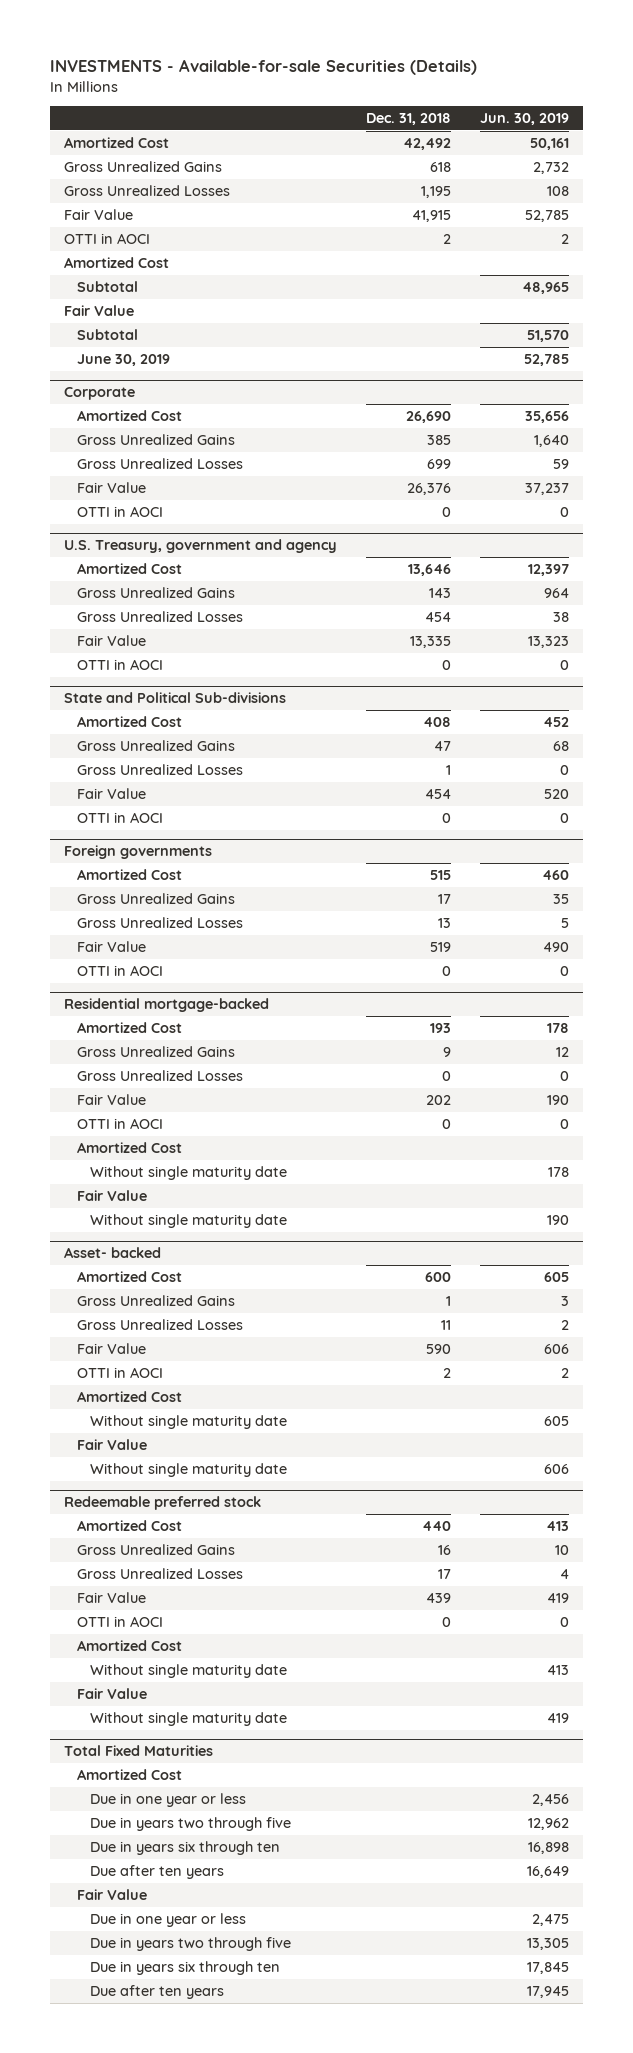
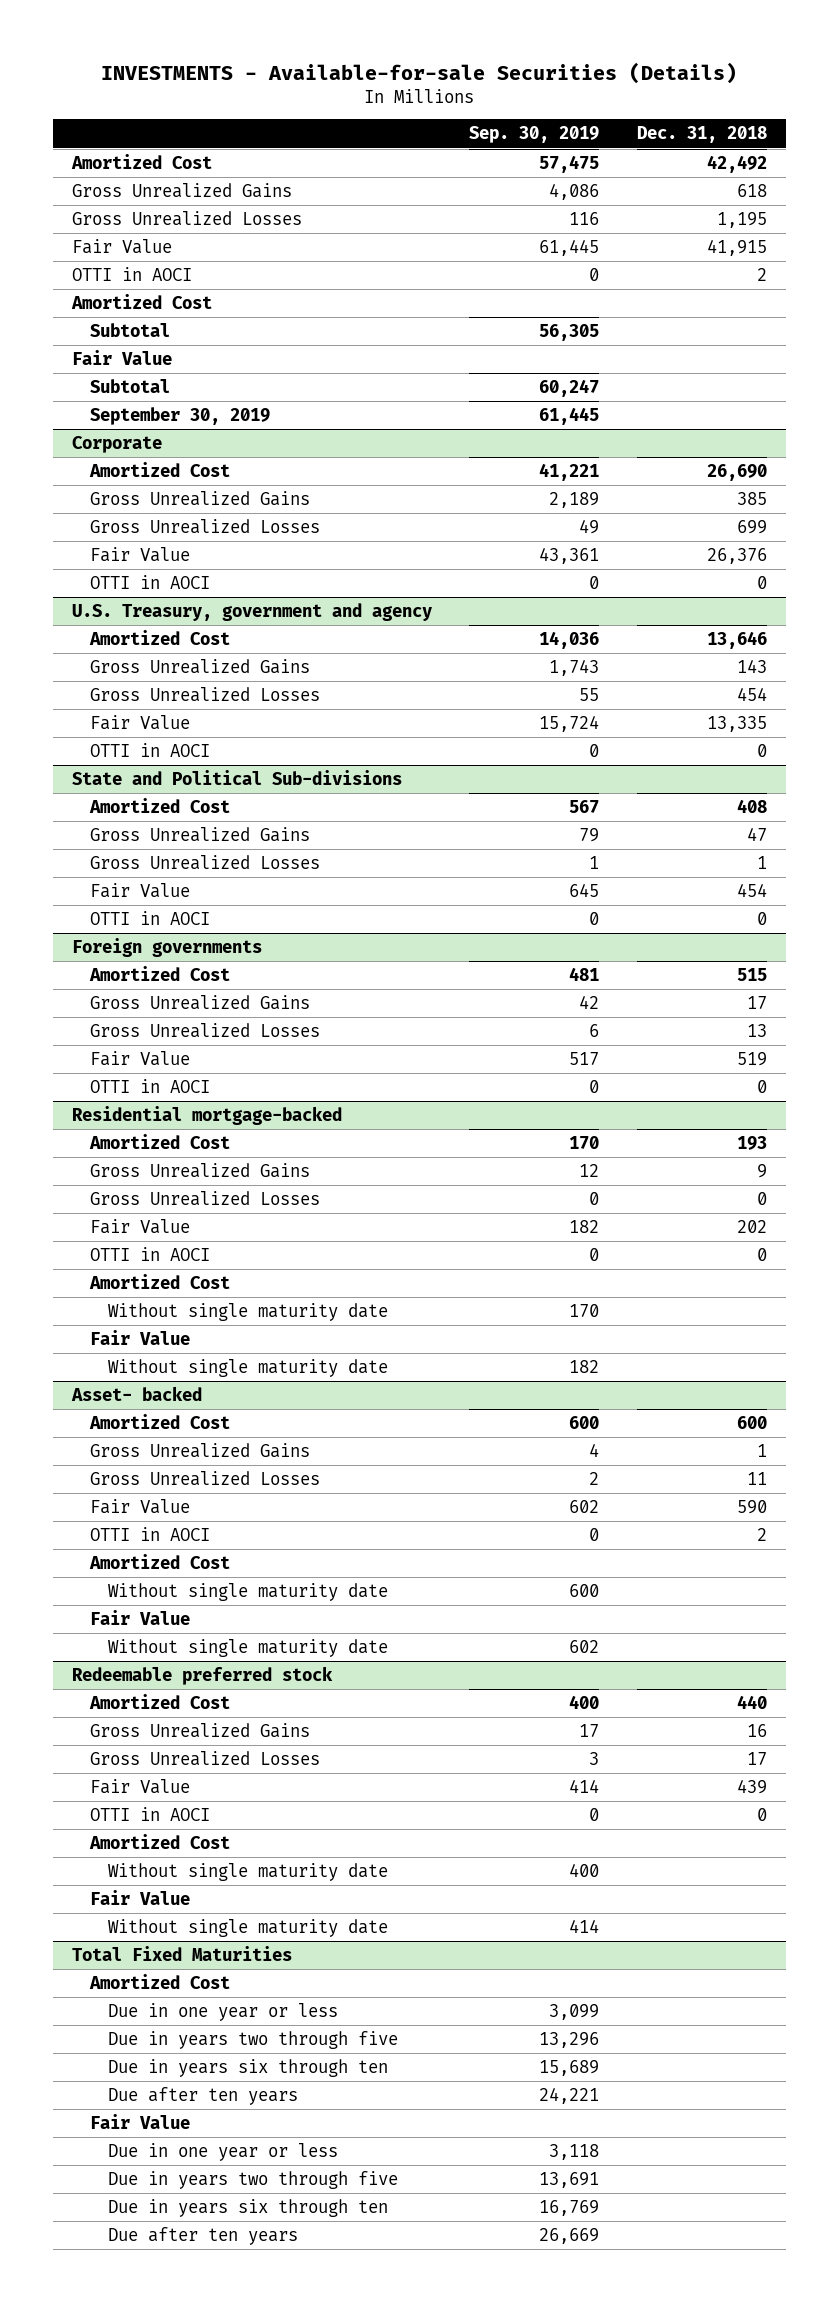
- | Dec. 31, 2018 | Jun. 30, 2019
+ | Sep. 30, 2019 | Dec. 31, 2018
- June 30, 2019 | | 52,785
+ September 30, 2019 | 61,445 |

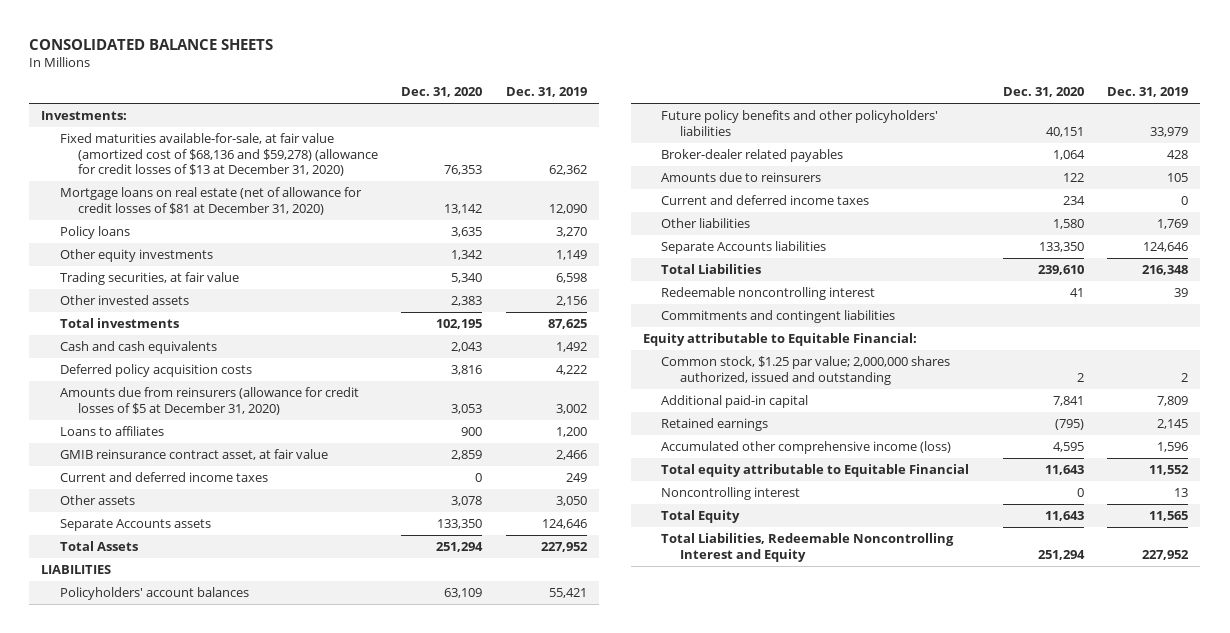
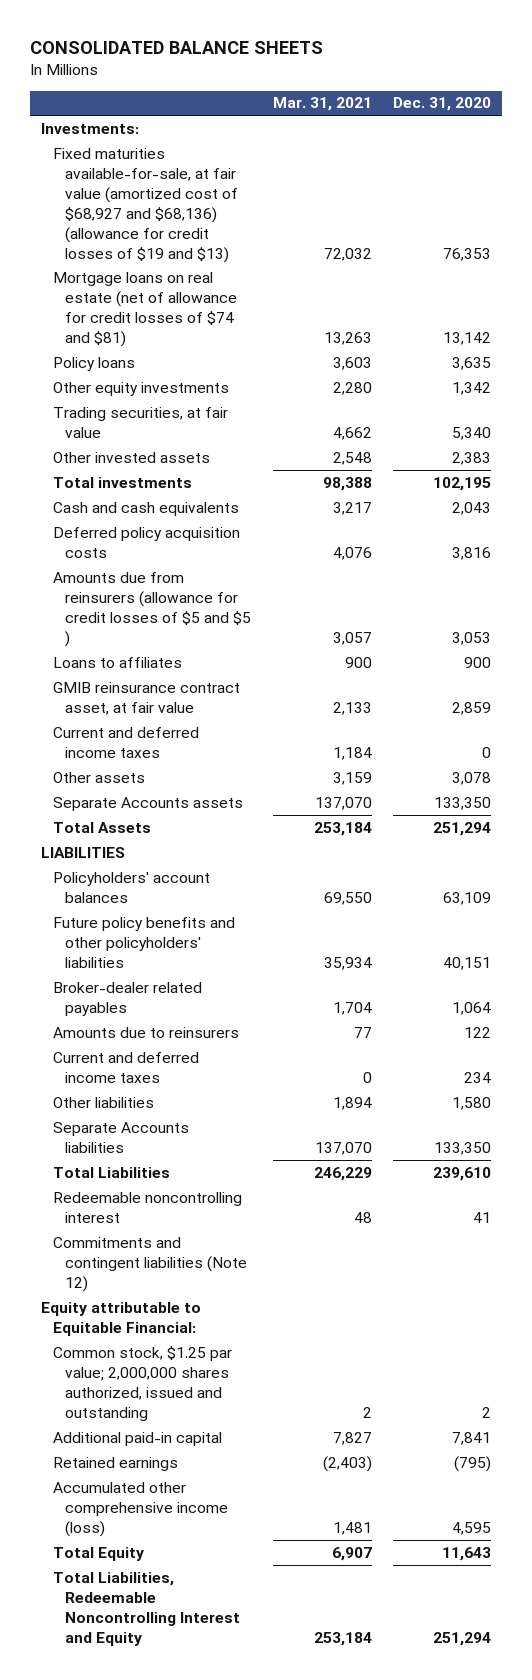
- | Dec. 31, 2020 | Dec. 31, 2019
+ | Mar. 31, 2021 | Dec. 31, 2020
- Fixed maturities available-for-sale, at fair value (amortized cost of $68,136 and $59,278) (allowance for credit losses of $13 at December 31, 2020) | 76,353 | 62,362
- Mortgage loans on real estate (net of allowance for credit losses of $81 at December 31, 2020) | 13,142 | 12,090
+ Fixed maturities available-for-sale, at fair value (amortized cost of $68,927 and $68,136) (allowance for credit losses of $19 and $13) | 72,032 | 76,353
+ Mortgage loans on real estate (net of allowance for credit losses of $74 and $81) | 13,263 | 13,142
- Amounts due from reinsurers (allowance for credit losses of $5 at December 31, 2020) | 3,053 | 3,002
+ Amounts due from reinsurers (allowance for credit losses of $5 and $5 ) | 3,057 | 3,053
- Commitments and contingent liabilities
+ Commitments and contingent liabilities (Note 12)
- Total equity attributable to Equitable Financial | 11,643 | 11,552
- Noncontrolling interest | 0 | 13

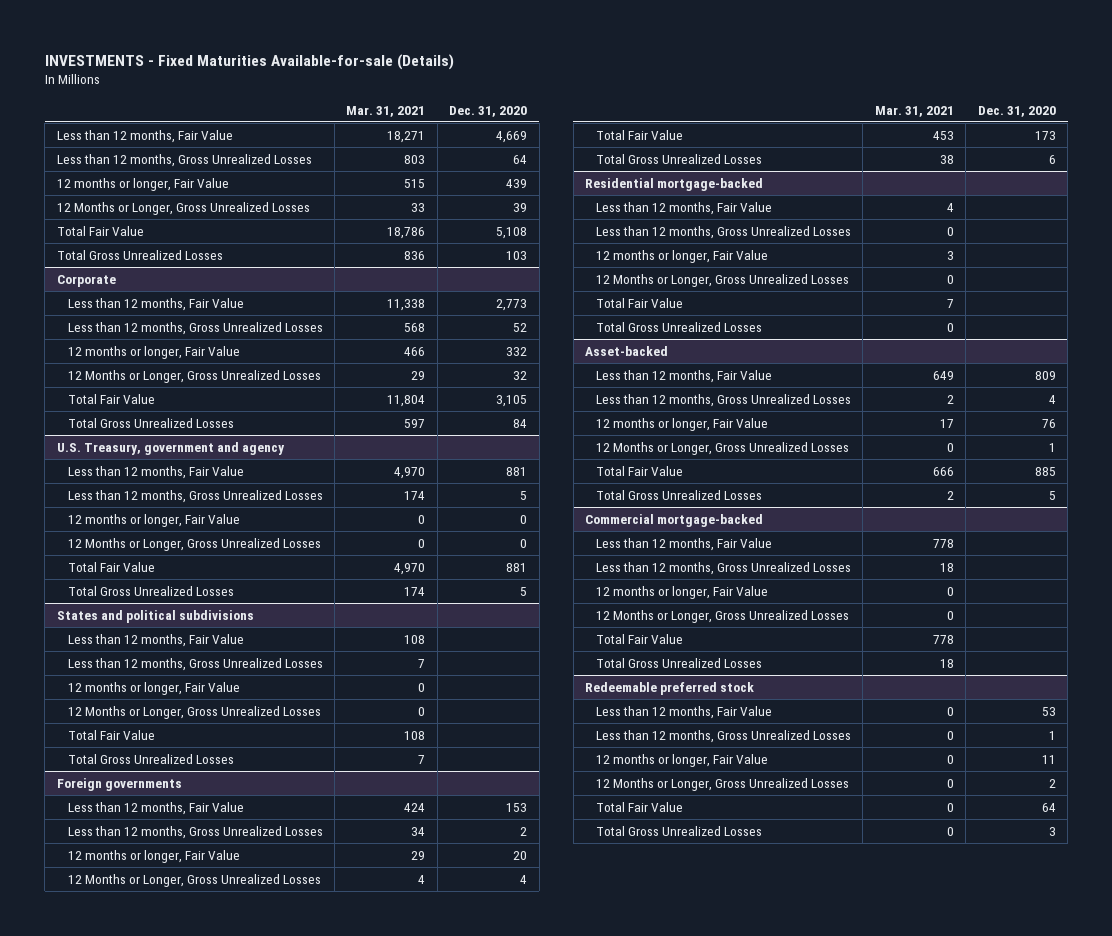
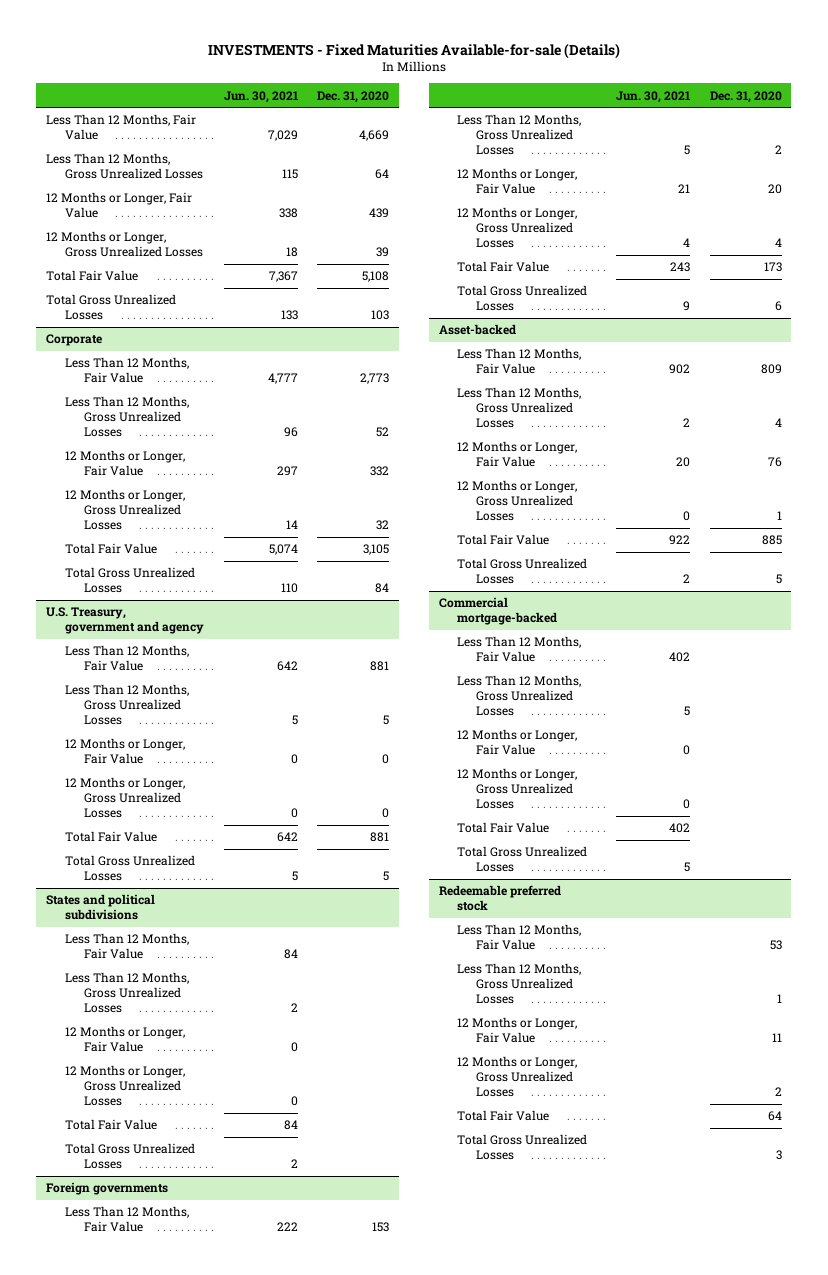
- | Mar. 31, 2021 | Dec. 31, 2020
+ | Jun. 30, 2021 | Dec. 31, 2020
- Less than 12 months, Fair Value | 18,271 | 4,669
- Less than 12 months, Gross Unrealized Losses | 803 | 64
- 12 months or longer, Fair Value | 515 | 439
+ Less Than 12 Months, Fair Value | 7,029 | 4,669
+ Less Than 12 Months, Gross Unrealized Losses | 115 | 64
+ 12 Months or Longer, Fair Value | 338 | 439
@ Corporate
- Less than 12 months, Fair Value | 11,338 | 2,773
- Less than 12 months, Gross Unrealized Losses | 568 | 52
- 12 months or longer, Fair Value | 466 | 332
+ Less Than 12 Months, Fair Value | 4,777 | 2,773
+ Less Than 12 Months, Gross Unrealized Losses | 96 | 52
+ 12 Months or Longer, Fair Value | 297 | 332
@ U.S. Treasury, government and agency
- Less than 12 months, Fair Value | 4,970 | 881
- Less than 12 months, Gross Unrealized Losses | 174 | 5
- 12 months or longer, Fair Value | 0 | 0
+ Less Than 12 Months, Fair Value | 642 | 881
+ Less Than 12 Months, Gross Unrealized Losses | 5 | 5
+ 12 Months or Longer, Fair Value | 0 | 0
@ States and political subdivisions
- Less than 12 months, Fair Value | 108 |
- Less than 12 months, Gross Unrealized Losses | 7 |
- 12 months or longer, Fair Value | 0 |
+ Less Than 12 Months, Fair Value | 84 |
+ Less Than 12 Months, Gross Unrealized Losses | 2 |
+ 12 Months or Longer, Fair Value | 0 |
@ Foreign governments
- Less than 12 months, Fair Value | 424 | 153
- Less than 12 months, Gross Unrealized Losses | 34 | 2
- 12 months or longer, Fair Value | 29 | 20
+ Less Than 12 Months, Fair Value | 222 | 153
+ Less Than 12 Months, Gross Unrealized Losses | 5 | 2
+ 12 Months or Longer, Fair Value | 21 | 20
- Residential mortgage-backed
- Less than 12 months, Fair Value | 4 |
- Less than 12 months, Gross Unrealized Losses | 0 |
- 12 months or longer, Fair Value | 3 |
- 12 Months or Longer, Gross Unrealized Losses | 0 |
- Total Fair Value | 7 |
- Total Gross Unrealized Losses | 0 |
@ Asset-backed
- Less than 12 months, Fair Value | 649 | 809
- Less than 12 months, Gross Unrealized Losses | 2 | 4
- 12 months or longer, Fair Value | 17 | 76
+ Less Than 12 Months, Fair Value | 902 | 809
+ Less Than 12 Months, Gross Unrealized Losses | 2 | 4
+ 12 Months or Longer, Fair Value | 20 | 76
@ Commercial mortgage-backed
- Less than 12 months, Fair Value | 778 |
- Less than 12 months, Gross Unrealized Losses | 18 |
- 12 months or longer, Fair Value | 0 |
+ Less Than 12 Months, Fair Value | 402 |
+ Less Than 12 Months, Gross Unrealized Losses | 5 |
+ 12 Months or Longer, Fair Value | 0 |
@ Redeemable preferred stock
- Less than 12 months, Fair Value | 0 | 53
- Less than 12 months, Gross Unrealized Losses | 0 | 1
- 12 months or longer, Fair Value | 0 | 11
+ Less Than 12 Months, Fair Value | | 53
+ Less Than 12 Months, Gross Unrealized Losses | | 1
+ 12 Months or Longer, Fair Value | | 11

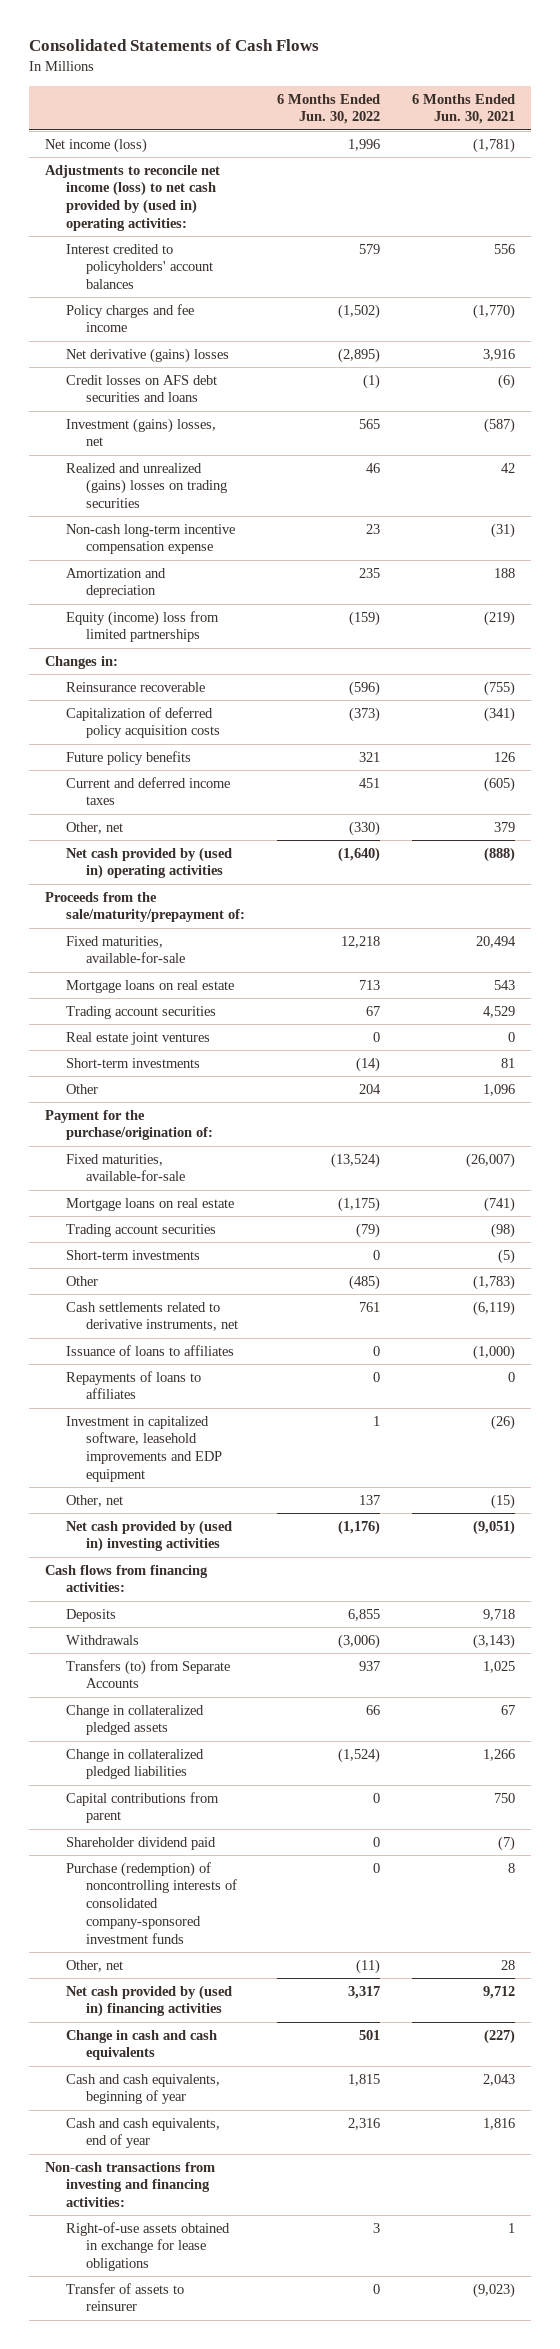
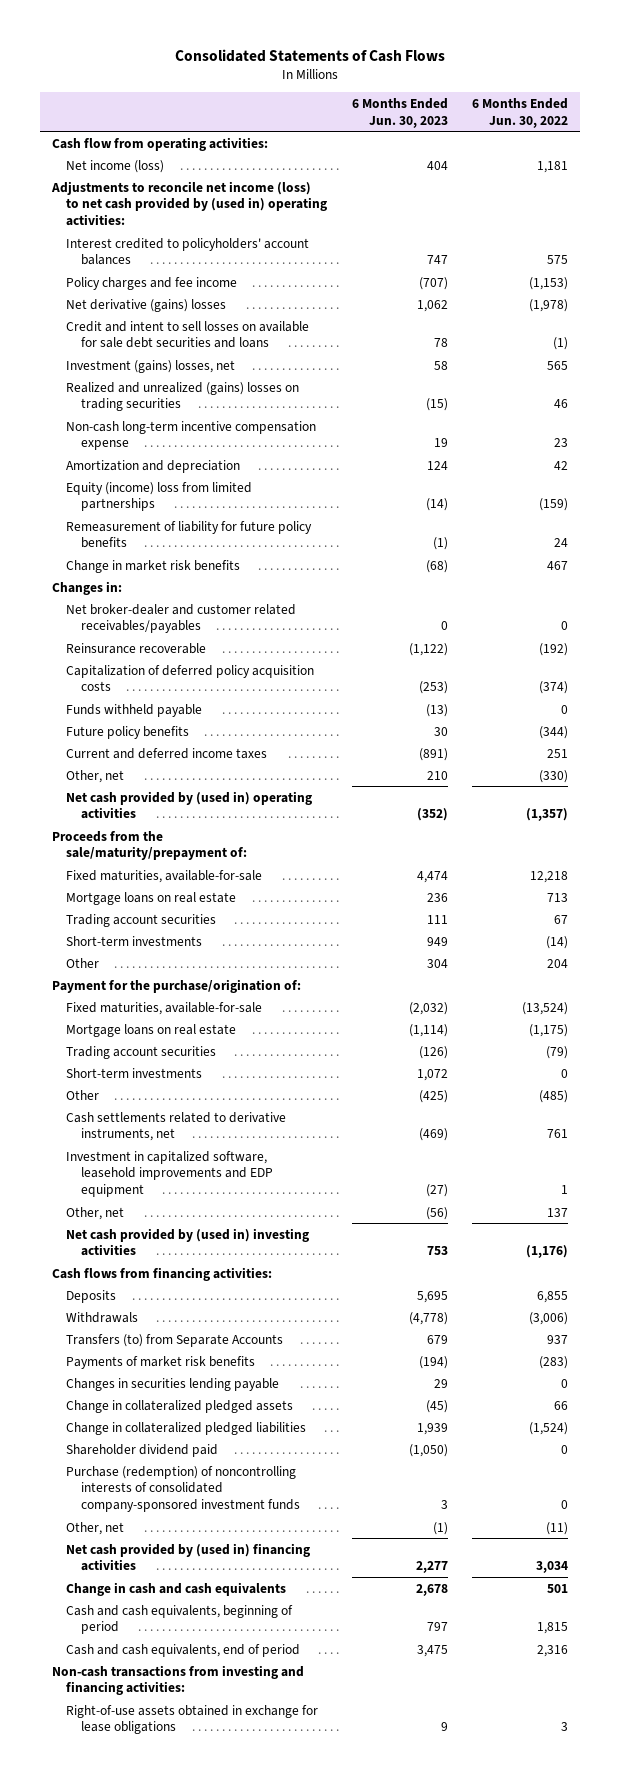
- | 6 Months Ended Jun. 30, 2022 | 6 Months Ended Jun. 30, 2021
+ | 6 Months Ended Jun. 30, 2023 | 6 Months Ended Jun. 30, 2022
- Net income (loss) | 1,996 | (1,781)
+ Cash flow from operating activities:
+ Net income (loss) | 404 | 1,181
- Interest credited to policyholders' account balances | 579 | 556
- Policy charges and fee income | (1,502) | (1,770)
- Net derivative (gains) losses | (2,895) | 3,916
- Credit losses on AFS debt securities and loans | (1) | (6)
+ Interest credited to policyholders' account balances | 747 | 575
+ Policy charges and fee income | (707) | (1,153)
+ Net derivative (gains) losses | 1,062 | (1,978)
+ Credit and intent to sell losses on available for sale debt securities and loans | 78 | (1)
- Amortization and depreciation | 235 | 188
+ Amortization and depreciation | 124 | 42
+ Remeasurement of liability for future policy benefits | (1) | 24
+ Change in market risk benefits | (68) | 467
- Reinsurance recoverable | (596) | (755)
- Capitalization of deferred policy acquisition costs | (373) | (341)
- Future policy benefits | 321 | 126
- Current and deferred income taxes | 451 | (605)
+ Net broker-dealer and customer related receivables/payables | 0 | 0
+ Reinsurance recoverable | (1,122) | (192)
+ Capitalization of deferred policy acquisition costs | (253) | (374)
+ Funds withheld payable | (13) | 0
+ Future policy benefits | 30 | (344)
+ Current and deferred income taxes | (891) | 251
- Net cash provided by (used in) operating activities | (1,640) | (888)
+ Net cash provided by (used in) operating activities | (352) | (1,357)
- Real estate joint ventures | 0 | 0
- Issuance of loans to affiliates | 0 | (1,000)
- Repayments of loans to affiliates | 0 | 0
+ Payments of market risk benefits | (194) | (283)
+ Changes in securities lending payable | 29 | 0
- Capital contributions from parent | 0 | 750
- Net cash provided by (used in) financing activities | 3,317 | 9,712
+ Net cash provided by (used in) financing activities | 2,277 | 3,034
- Cash and cash equivalents, beginning of year | 1,815 | 2,043
- Cash and cash equivalents, end of year | 2,316 | 1,816
+ Cash and cash equivalents, beginning of period | 797 | 1,815
+ Cash and cash equivalents, end of period | 3,475 | 2,316
- Transfer of assets to reinsurer | 0 | (9,023)

